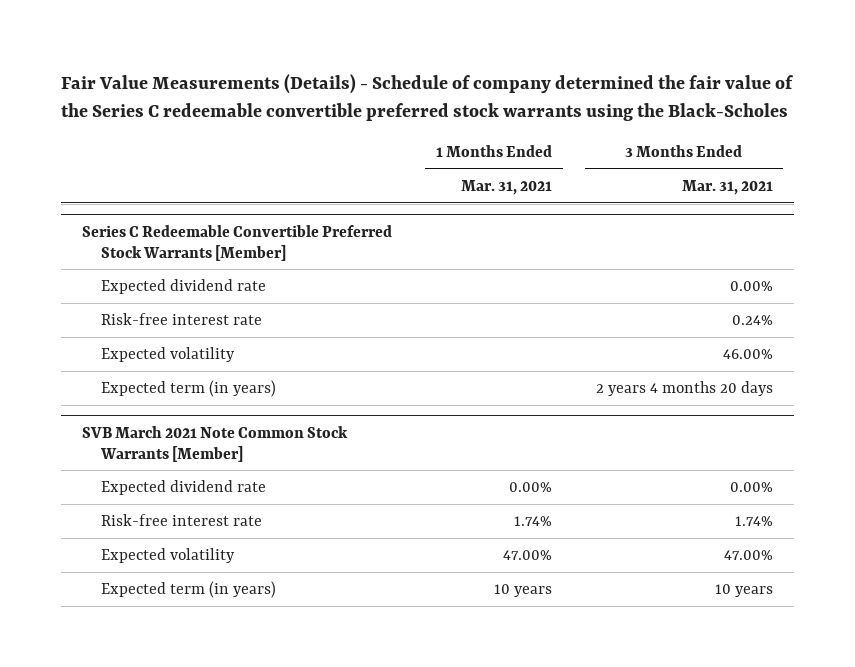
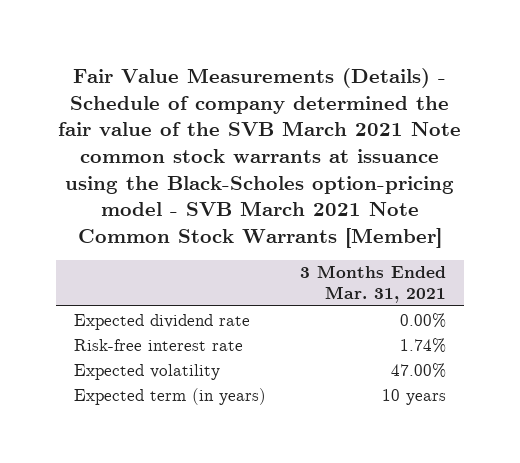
- Fair Value Measurements (Details) - Schedule of company determined the fair value of the Series C redeemable convertible preferred stock warrants using the Black-Scholes
+ Fair Value Measurements (Details) - Schedule of company determined the fair value of the SVB March 2021 Note common stock warrants at issuance using the Black-Scholes option-pricing model - SVB March 2021 Note Common Stock Warrants [Member]
- | 1 Months Ended Mar. 31, 2021 | 3 Months Ended Mar. 31, 2021
+ | 3 Months Ended Mar. 31, 2021
- Series C Redeemable Convertible Preferred Stock Warrants [Member]
- Risk-free interest rate | | 0.24%
- Expected volatility | | 46.00%
- Expected term (in years) | | 2 years 4 months 20 days
- SVB March 2021 Note Common Stock Warrants [Member]
- Expected dividend rate | 0.00% | 0.00%

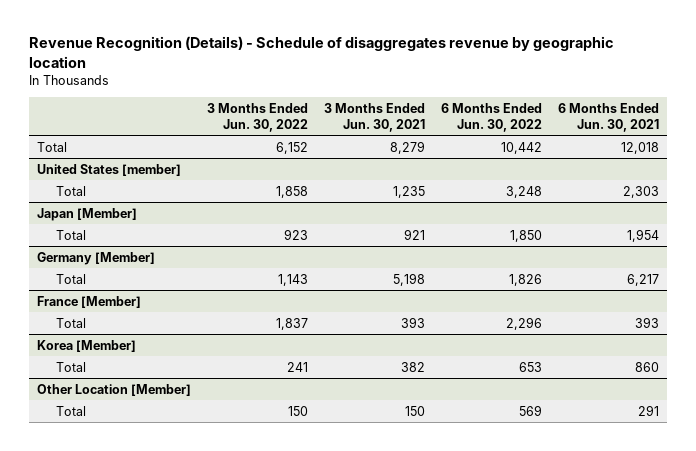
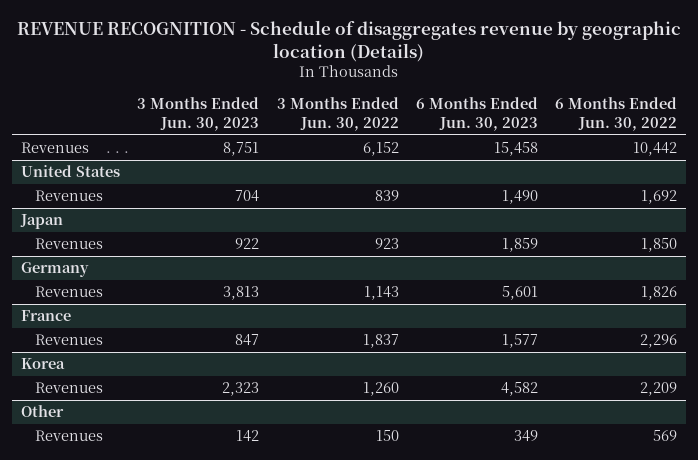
- Revenue Recognition (Details) - Schedule of disaggregates revenue by geographic location
+ REVENUE RECOGNITION - Schedule of disaggregates revenue by geographic location (Details)
- | 3 Months Ended Jun. 30, 2022 | 3 Months Ended Jun. 30, 2021 | 6 Months Ended Jun. 30, 2022 | 6 Months Ended Jun. 30, 2021
+ | 3 Months Ended Jun. 30, 2023 | 3 Months Ended Jun. 30, 2022 | 6 Months Ended Jun. 30, 2023 | 6 Months Ended Jun. 30, 2022
- Total | 6,152 | 8,279 | 10,442 | 12,018
- United States [member]
- Total | 1,858 | 1,235 | 3,248 | 2,303
- Japan [Member]
- Total | 923 | 921 | 1,850 | 1,954
- Germany [Member]
- Total | 1,143 | 5,198 | 1,826 | 6,217
- France [Member]
- Total | 1,837 | 393 | 2,296 | 393
- Korea [Member]
- Total | 241 | 382 | 653 | 860
- Other Location [Member]
- Total | 150 | 150 | 569 | 291
+ Revenues | 8,751 | 6,152 | 15,458 | 10,442
+ United States
+ Revenues | 704 | 839 | 1,490 | 1,692
+ Japan
+ Revenues | 922 | 923 | 1,859 | 1,850
+ Germany
+ Revenues | 3,813 | 1,143 | 5,601 | 1,826
+ France
+ Revenues | 847 | 1,837 | 1,577 | 2,296
+ Korea
+ Revenues | 2,323 | 1,260 | 4,582 | 2,209
+ Other
+ Revenues | 142 | 150 | 349 | 569

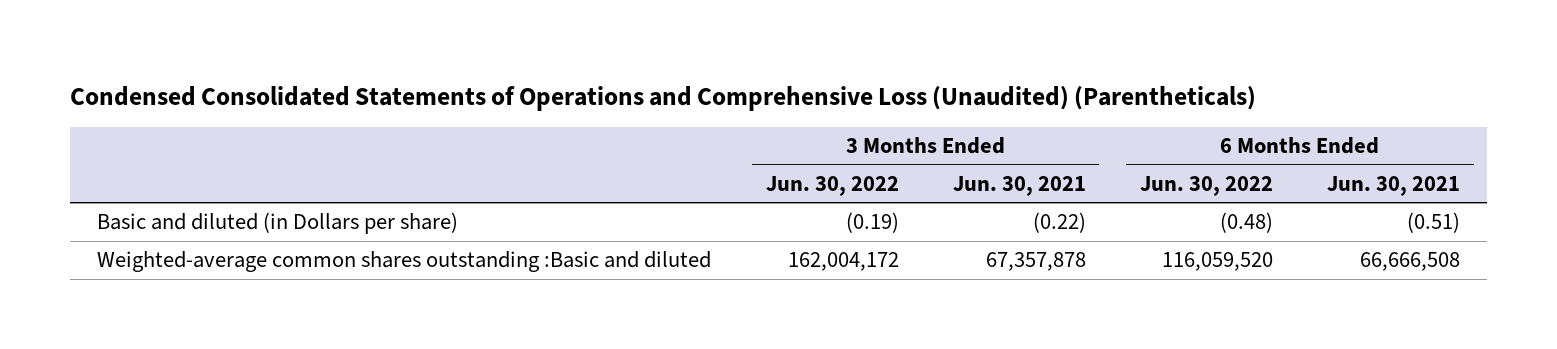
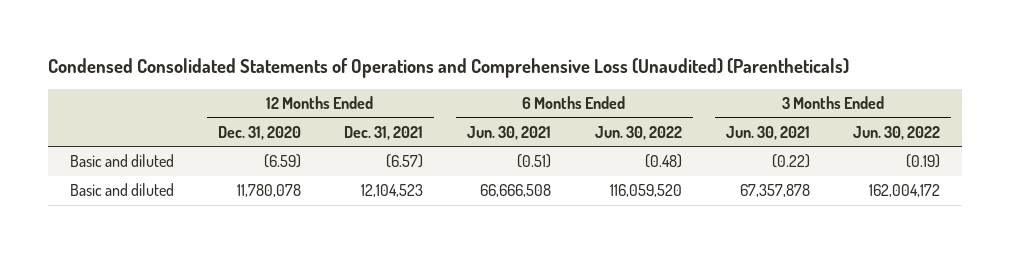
- | 3 Months Ended Jun. 30, 2022 | 3 Months Ended Jun. 30, 2021 | 6 Months Ended Jun. 30, 2022 | 6 Months Ended Jun. 30, 2021
+ | 12 Months Ended Dec. 31, 2020 | 12 Months Ended Dec. 31, 2021 | 6 Months Ended Jun. 30, 2021 | 6 Months Ended Jun. 30, 2022 | 3 Months Ended Jun. 30, 2021 | 3 Months Ended Jun. 30, 2022
- Basic and diluted (in Dollars per share) | (0.19) | (0.22) | (0.48) | (0.51)
- Weighted-average common shares outstanding :Basic and diluted | 162,004,172 | 67,357,878 | 116,059,520 | 66,666,508
+ Basic and diluted | (6.59) | (6.57) | (0.51) | (0.48) | (0.22) | (0.19)
+ Basic and diluted | 11,780,078 | 12,104,523 | 66,666,508 | 116,059,520 | 67,357,878 | 162,004,172

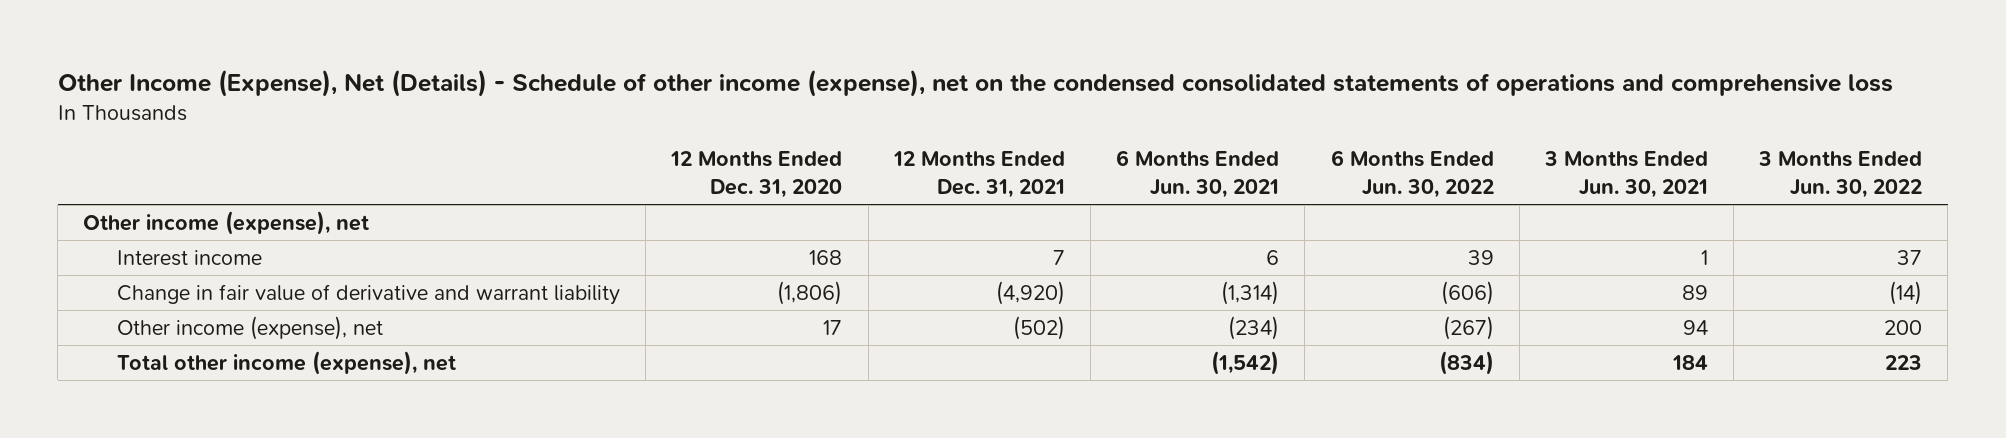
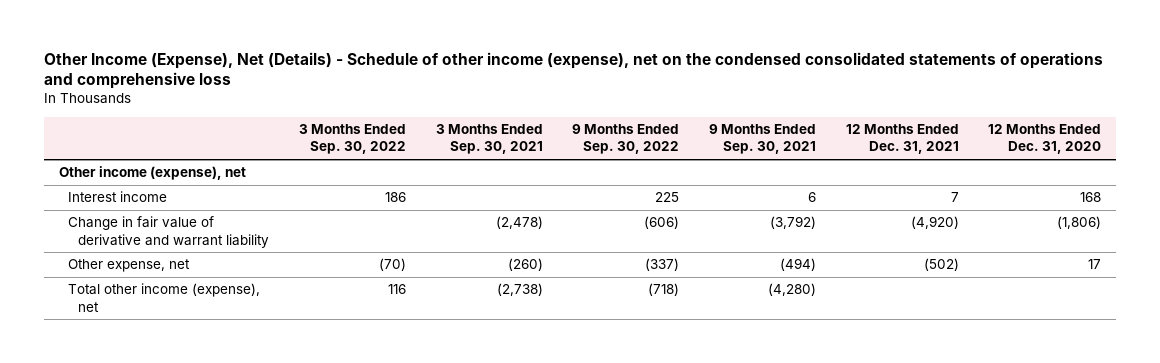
- | 12 Months Ended Dec. 31, 2020 | 12 Months Ended Dec. 31, 2021 | 6 Months Ended Jun. 30, 2021 | 6 Months Ended Jun. 30, 2022 | 3 Months Ended Jun. 30, 2021 | 3 Months Ended Jun. 30, 2022
+ | 3 Months Ended Sep. 30, 2022 | 3 Months Ended Sep. 30, 2021 | 9 Months Ended Sep. 30, 2022 | 9 Months Ended Sep. 30, 2021 | 12 Months Ended Dec. 31, 2021 | 12 Months Ended Dec. 31, 2020
- Other income (expense), net | 17 | (502) | (234) | (267) | 94 | 200
+ Other expense, net | (70) | (260) | (337) | (494) | (502) | 17

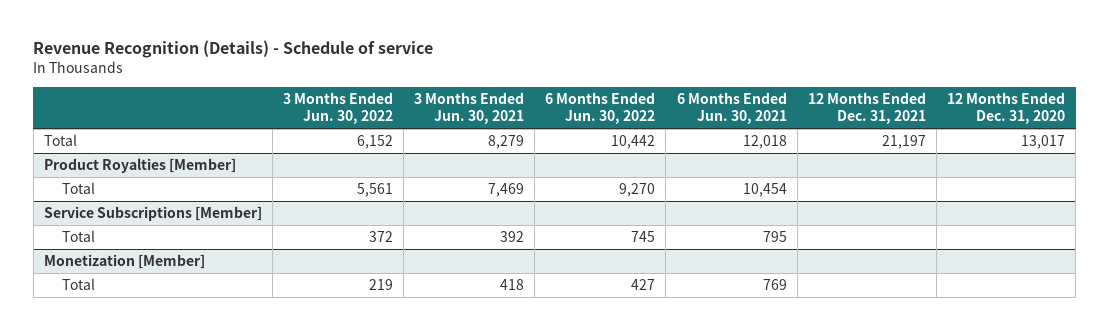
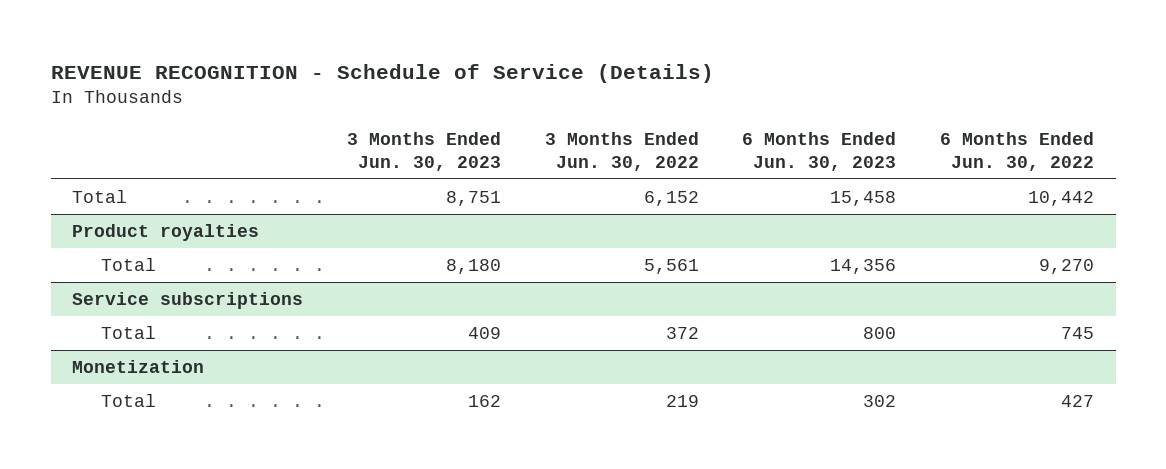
- Revenue Recognition (Details) - Schedule of service
+ REVENUE RECOGNITION - Schedule of Service (Details)
- | 3 Months Ended Jun. 30, 2022 | 3 Months Ended Jun. 30, 2021 | 6 Months Ended Jun. 30, 2022 | 6 Months Ended Jun. 30, 2021 | 12 Months Ended Dec. 31, 2021 | 12 Months Ended Dec. 31, 2020
+ | 3 Months Ended Jun. 30, 2023 | 3 Months Ended Jun. 30, 2022 | 6 Months Ended Jun. 30, 2023 | 6 Months Ended Jun. 30, 2022
- Product Royalties [Member]
+ Product royalties
- Service Subscriptions [Member]
+ Service subscriptions
- Monetization [Member]
+ Monetization

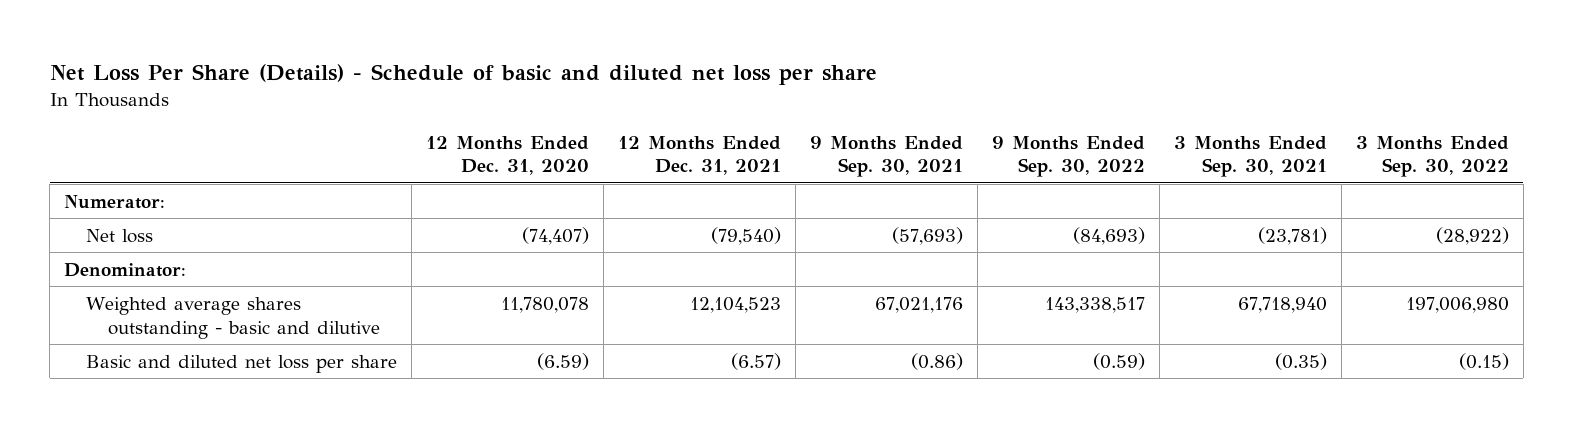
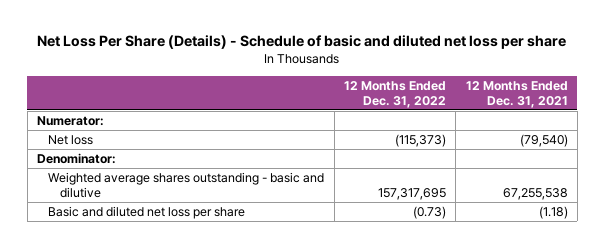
- | 12 Months Ended Dec. 31, 2020 | 12 Months Ended Dec. 31, 2021 | 9 Months Ended Sep. 30, 2021 | 9 Months Ended Sep. 30, 2022 | 3 Months Ended Sep. 30, 2021 | 3 Months Ended Sep. 30, 2022
+ | 12 Months Ended Dec. 31, 2022 | 12 Months Ended Dec. 31, 2021
- Weighted average shares outstanding - basic and dilutive | 11,780,078 | 12,104,523 | 67,021,176 | 143,338,517 | 67,718,940 | 197,006,980
- Basic and diluted net loss per share | (6.59) | (6.57) | (0.86) | (0.59) | (0.35) | (0.15)
+ Weighted average shares outstanding - basic and dilutive | 157,317,695 | 67,255,538
+ Basic and diluted net loss per share | (0.73) | (1.18)

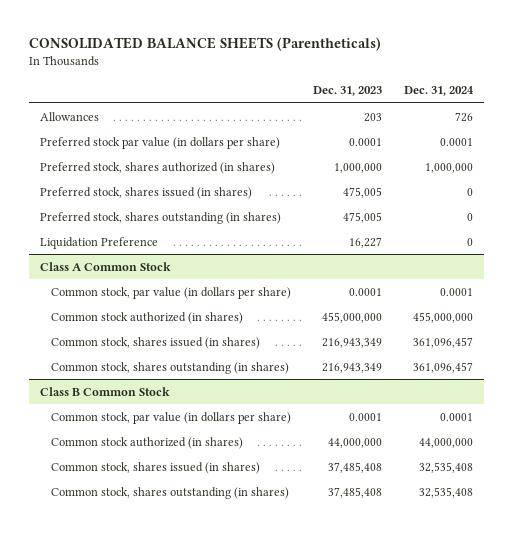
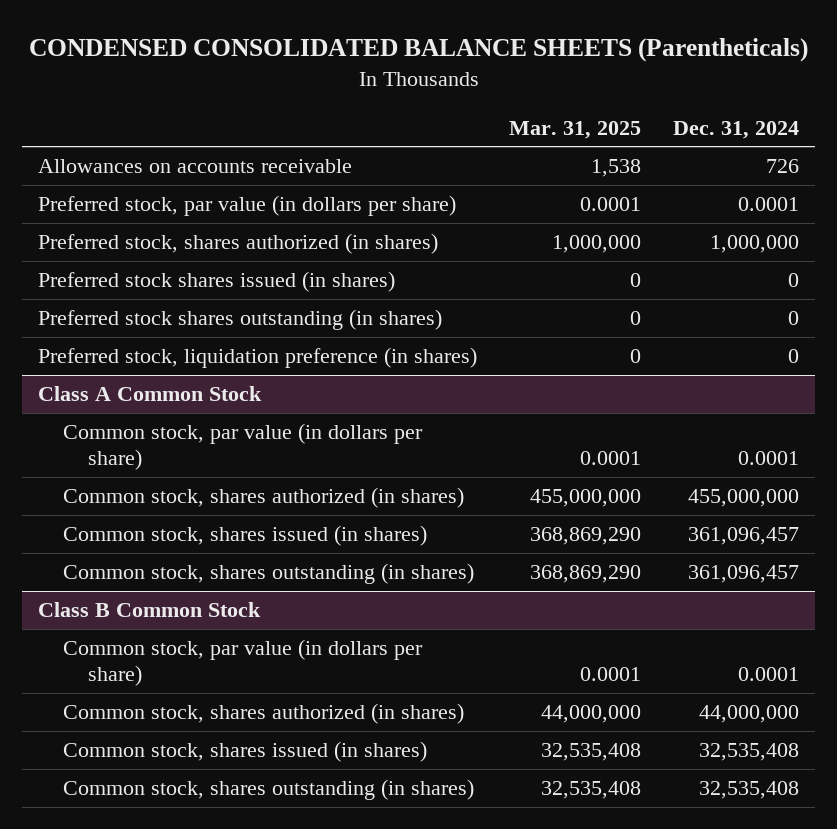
- CONSOLIDATED BALANCE SHEETS (Parentheticals)
+ CONDENSED CONSOLIDATED BALANCE SHEETS (Parentheticals)
- | Dec. 31, 2023 | Dec. 31, 2024
+ | Mar. 31, 2025 | Dec. 31, 2024
- Allowances | 203 | 726
- Preferred stock par value (in dollars per share) | 0.0001 | 0.0001
+ Allowances on accounts receivable | 1,538 | 726
+ Preferred stock, par value (in dollars per share) | 0.0001 | 0.0001
- Preferred stock, shares issued (in shares) | 475,005 | 0
- Preferred stock, shares outstanding (in shares) | 475,005 | 0
- Liquidation Preference | 16,227 | 0
+ Preferred stock shares issued (in shares) | 0 | 0
+ Preferred stock shares outstanding (in shares) | 0 | 0
+ Preferred stock, liquidation preference (in shares) | 0 | 0
@ Class A Common Stock
- Common stock authorized (in shares) | 455,000,000 | 455,000,000
+ Common stock, shares authorized (in shares) | 455,000,000 | 455,000,000
@ Class B Common Stock
- Common stock authorized (in shares) | 44,000,000 | 44,000,000
+ Common stock, shares authorized (in shares) | 44,000,000 | 44,000,000

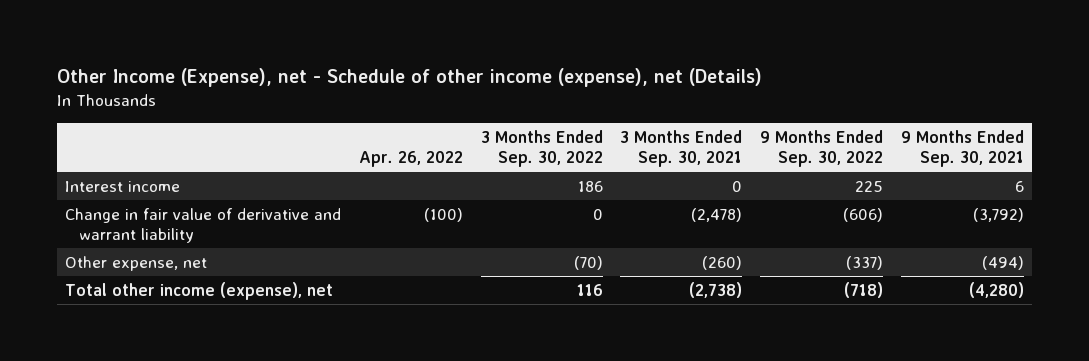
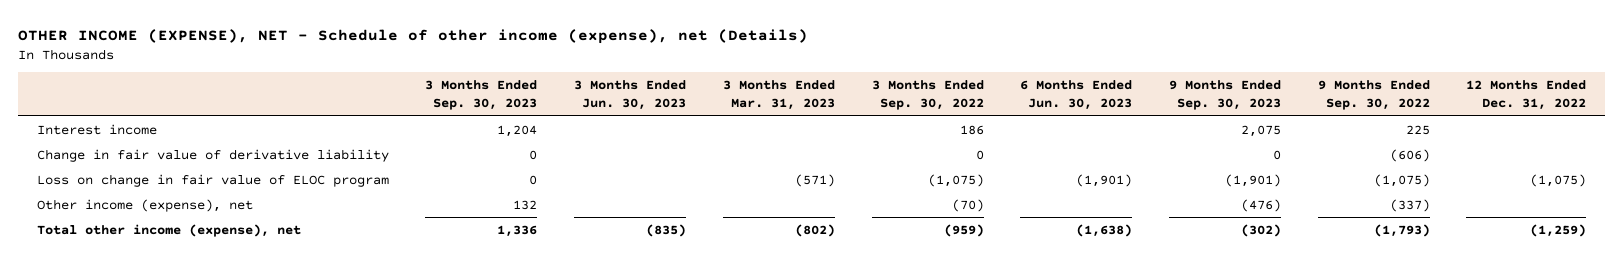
- Other Income (Expense), net - Schedule of other income (expense), net (Details)
+ OTHER INCOME (EXPENSE), NET - Schedule of other income (expense), net (Details)
- | Apr. 26, 2022 | 3 Months Ended Sep. 30, 2022 | 3 Months Ended Sep. 30, 2021 | 9 Months Ended Sep. 30, 2022 | 9 Months Ended Sep. 30, 2021
+ | 3 Months Ended Sep. 30, 2023 | 3 Months Ended Jun. 30, 2023 | 3 Months Ended Mar. 31, 2023 | 3 Months Ended Sep. 30, 2022 | 6 Months Ended Jun. 30, 2023 | 9 Months Ended Sep. 30, 2023 | 9 Months Ended Sep. 30, 2022 | 12 Months Ended Dec. 31, 2022
- Change in fair value of derivative and warrant liability | (100) | 0 | (2,478) | (606) | (3,792)
- Other expense, net | | (70) | (260) | (337) | (494)
- Total other income (expense), net | | 116 | (2,738) | (718) | (4,280)
+ Change in fair value of derivative liability | 0 | | | 0 | | 0 | (606) |
+ Loss on change in fair value of ELOC program | 0 | | (571) | (1,075) | (1,901) | (1,901) | (1,075) | (1,075)
+ Other income (expense), net | 132 | | | (70) | | (476) | (337) |
+ Total other income (expense), net | 1,336 | (835) | (802) | (959) | (1,638) | (302) | (1,793) | (1,259)

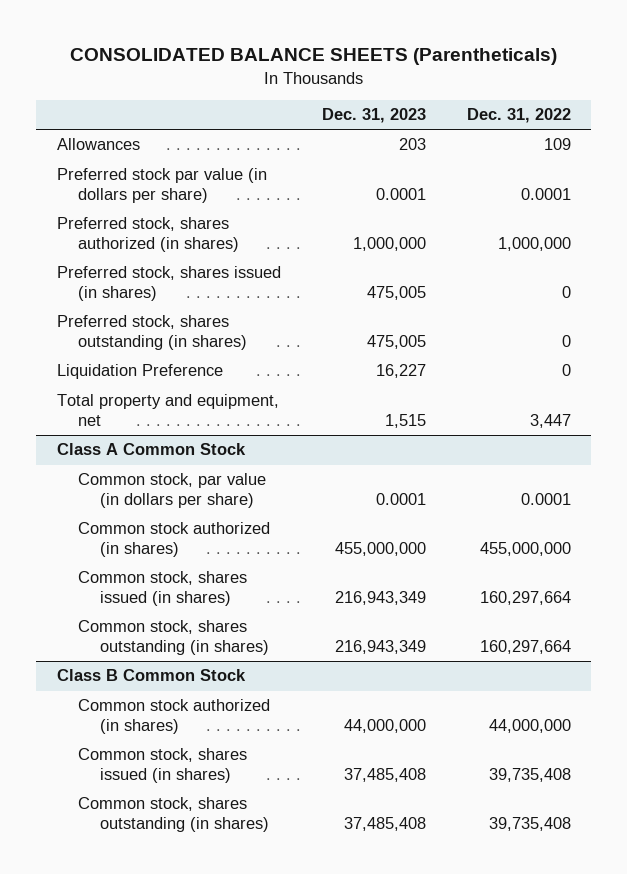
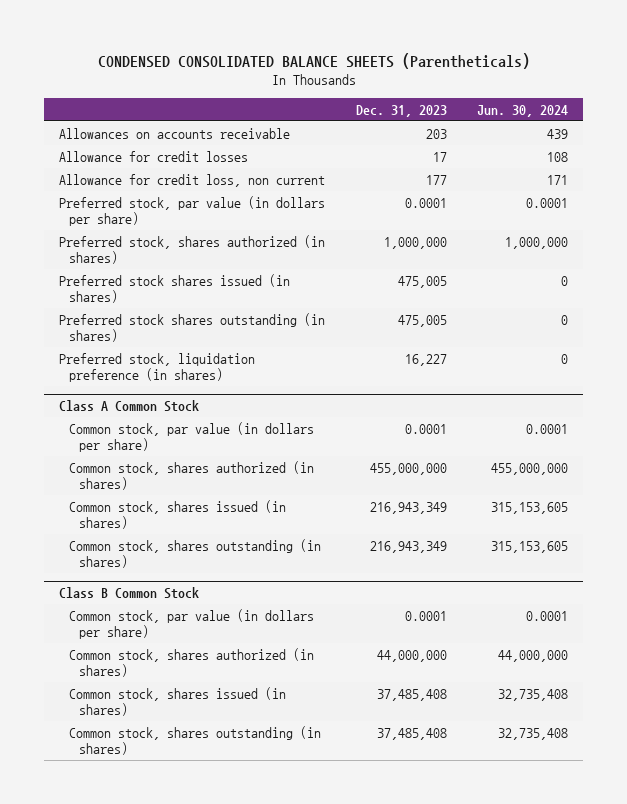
- CONSOLIDATED BALANCE SHEETS (Parentheticals)
+ CONDENSED CONSOLIDATED BALANCE SHEETS (Parentheticals)
- | Dec. 31, 2023 | Dec. 31, 2022
+ | Dec. 31, 2023 | Jun. 30, 2024
- Allowances | 203 | 109
- Preferred stock par value (in dollars per share) | 0.0001 | 0.0001
+ Allowances on accounts receivable | 203 | 439
+ Allowance for credit losses | 17 | 108
+ Allowance for credit loss, non current | 177 | 171
+ Preferred stock, par value (in dollars per share) | 0.0001 | 0.0001
- Preferred stock, shares issued (in shares) | 475,005 | 0
- Preferred stock, shares outstanding (in shares) | 475,005 | 0
- Liquidation Preference | 16,227 | 0
- Total property and equipment, net | 1,515 | 3,447
+ Preferred stock shares issued (in shares) | 475,005 | 0
+ Preferred stock shares outstanding (in shares) | 475,005 | 0
+ Preferred stock, liquidation preference (in shares) | 16,227 | 0
@ Class A Common Stock
- Common stock authorized (in shares) | 455,000,000 | 455,000,000
+ Common stock, shares authorized (in shares) | 455,000,000 | 455,000,000
@ Class B Common Stock
- Common stock authorized (in shares) | 44,000,000 | 44,000,000
+ Common stock, par value (in dollars per share) | 0.0001 | 0.0001
+ Common stock, shares authorized (in shares) | 44,000,000 | 44,000,000

